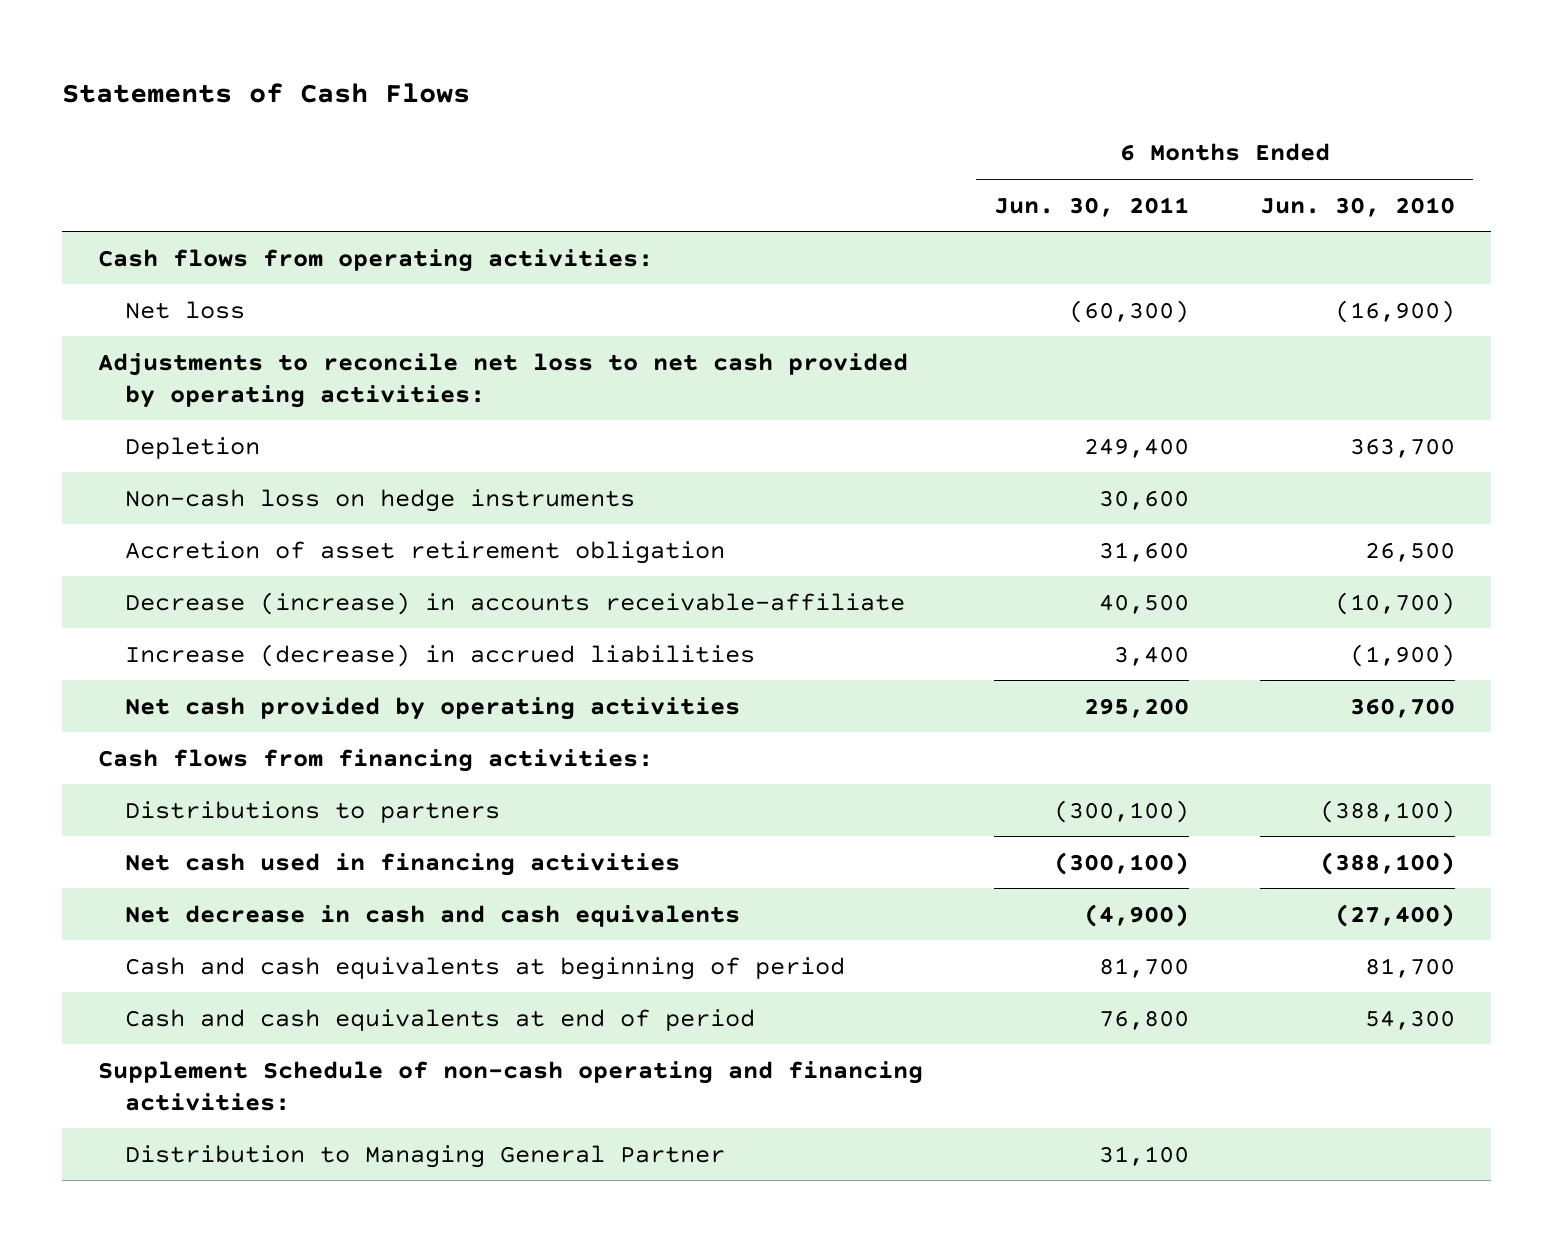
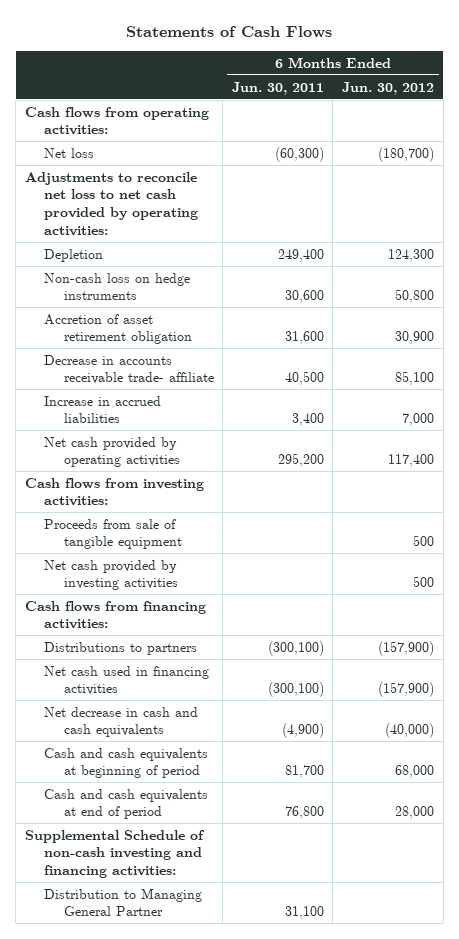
- | 6 Months Ended Jun. 30, 2011 | 6 Months Ended Jun. 30, 2010
+ | 6 Months Ended Jun. 30, 2011 | 6 Months Ended Jun. 30, 2012
- Decrease (increase) in accounts receivable-affiliate | 40,500 | (10,700)
- Increase (decrease) in accrued liabilities | 3,400 | (1,900)
+ Decrease in accounts receivable trade- affiliate | 40,500 | 85,100
+ Increase in accrued liabilities | 3,400 | 7,000
+ Cash flows from investing activities:
+ Proceeds from sale of tangible equipment | | 500
+ Net cash provided by investing activities | | 500
- Supplement Schedule of non-cash operating and financing activities:
+ Supplemental Schedule of non-cash investing and financing activities:

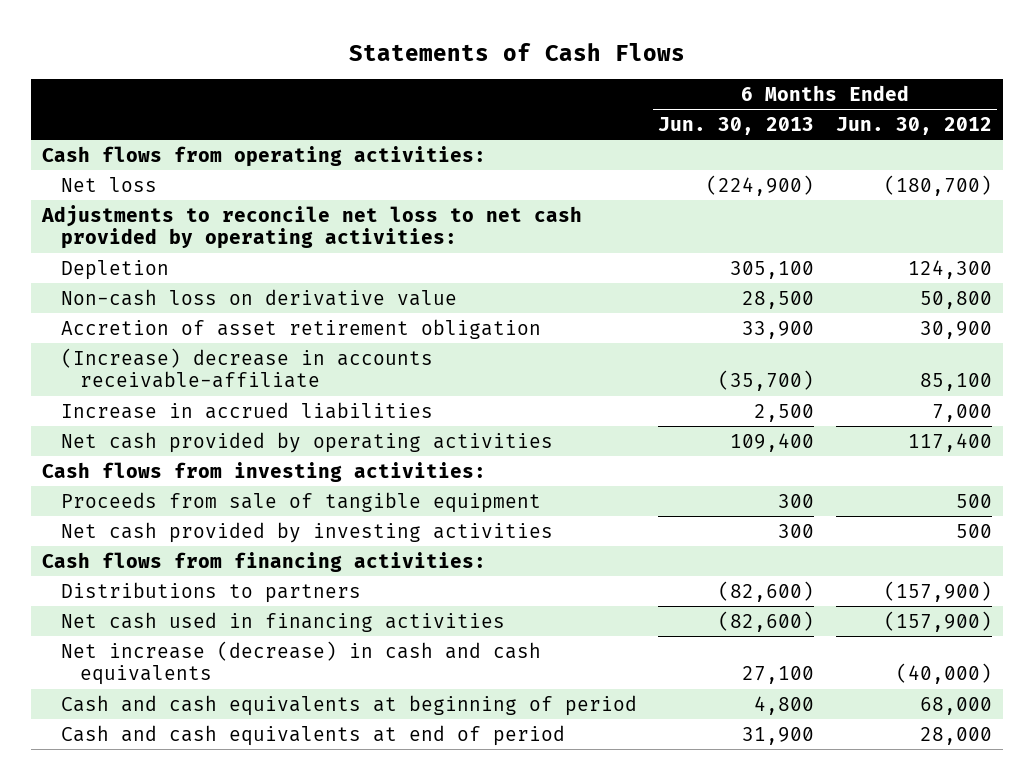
- | 6 Months Ended Jun. 30, 2011 | 6 Months Ended Jun. 30, 2012
+ | 6 Months Ended Jun. 30, 2013 | 6 Months Ended Jun. 30, 2012
- Non-cash loss on hedge instruments | 30,600 | 50,800
+ Non-cash loss on derivative value | 28,500 | 50,800
- Decrease in accounts receivable trade- affiliate | 40,500 | 85,100
+ (Increase) decrease in accounts receivable-affiliate | (35,700) | 85,100
- Net decrease in cash and cash equivalents | (4,900) | (40,000)
+ Net increase (decrease) in cash and cash equivalents | 27,100 | (40,000)
- Supplemental Schedule of non-cash investing and financing activities:
- Distribution to Managing General Partner | 31,100 |

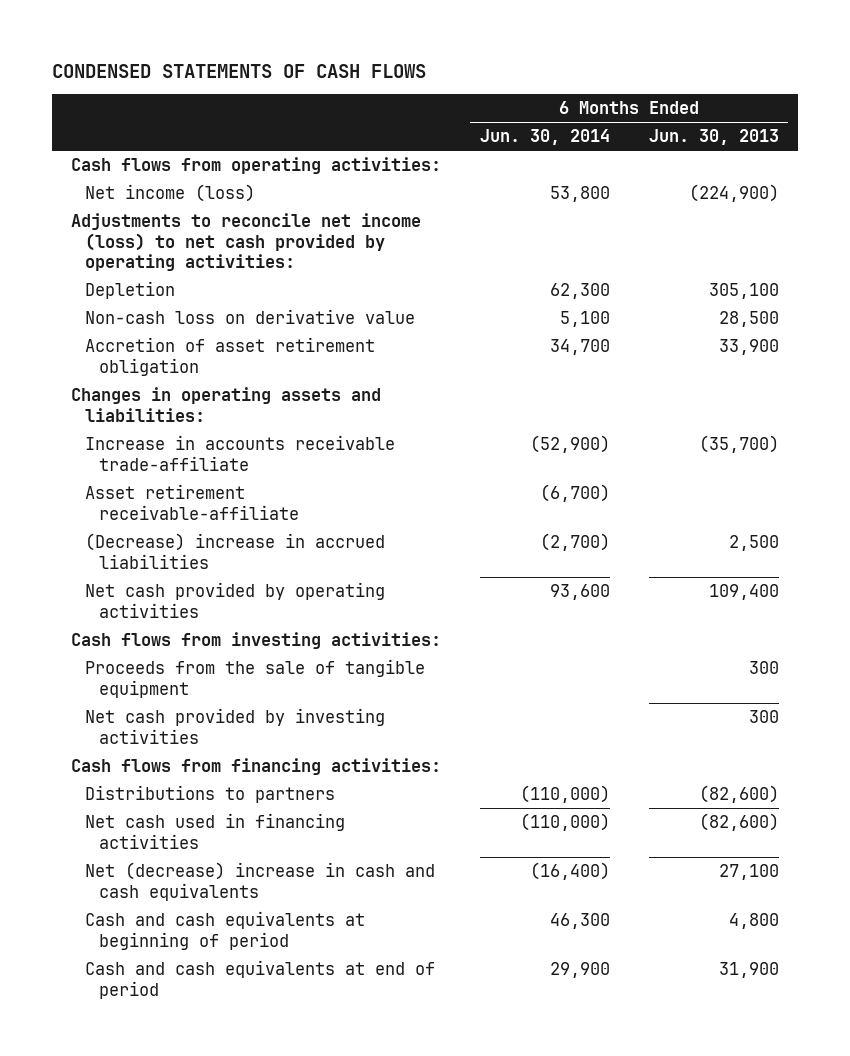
- Statements of Cash Flows
+ CONDENSED STATEMENTS OF CASH FLOWS
- | 6 Months Ended Jun. 30, 2013 | 6 Months Ended Jun. 30, 2012
+ | 6 Months Ended Jun. 30, 2014 | 6 Months Ended Jun. 30, 2013
- Net loss | (224,900) | (180,700)
- Adjustments to reconcile net loss to net cash provided by operating activities:
+ Net income (loss) | 53,800 | (224,900)
+ Adjustments to reconcile net income (loss) to net cash provided by operating activities:
- (Increase) decrease in accounts receivable-affiliate | (35,700) | 85,100
- Increase in accrued liabilities | 2,500 | 7,000
+ Changes in operating assets and liabilities:
+ Increase in accounts receivable trade-affiliate | (52,900) | (35,700)
+ Asset retirement receivable-affiliate | (6,700) |
+ (Decrease) increase in accrued liabilities | (2,700) | 2,500
- Proceeds from sale of tangible equipment | 300 | 500
+ Proceeds from the sale of tangible equipment | | 300
- Net increase (decrease) in cash and cash equivalents | 27,100 | (40,000)
+ Net (decrease) increase in cash and cash equivalents | (16,400) | 27,100

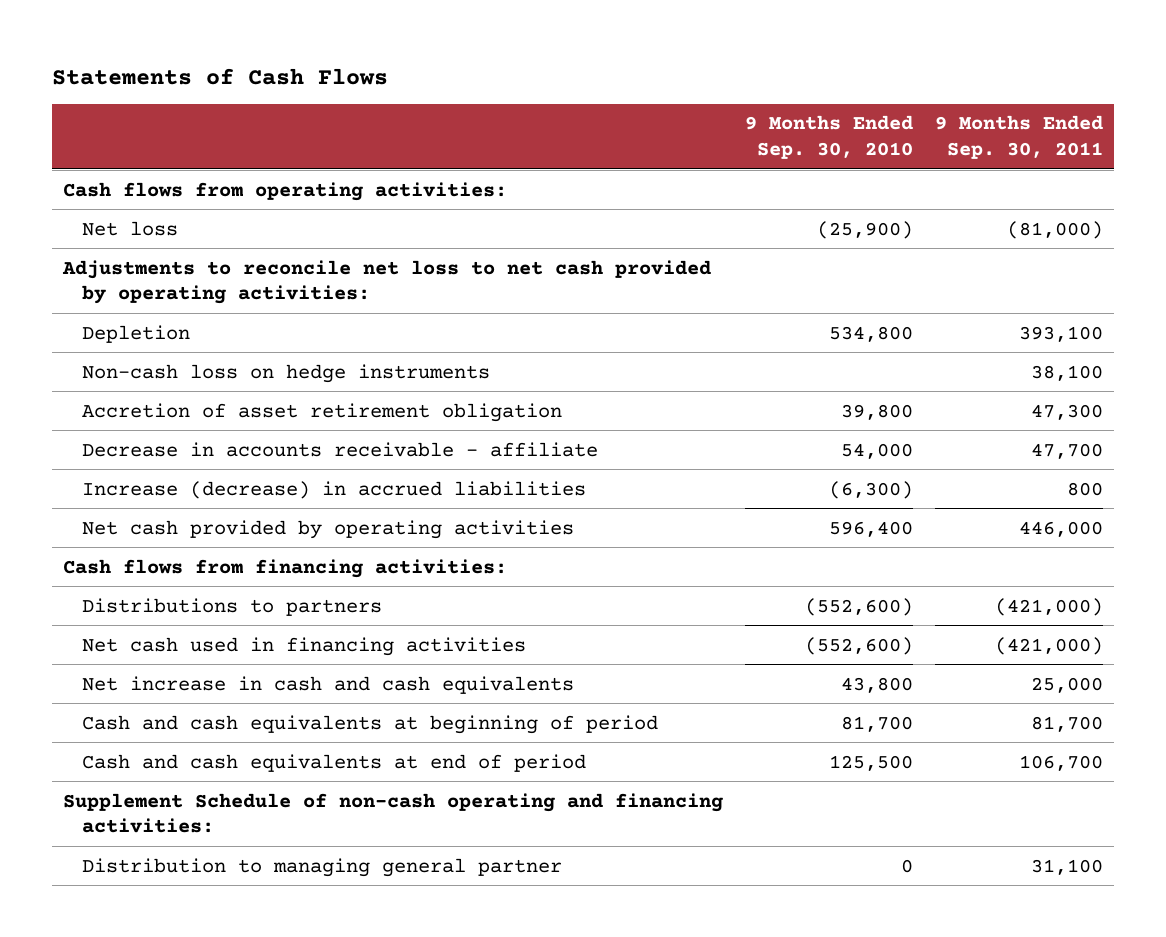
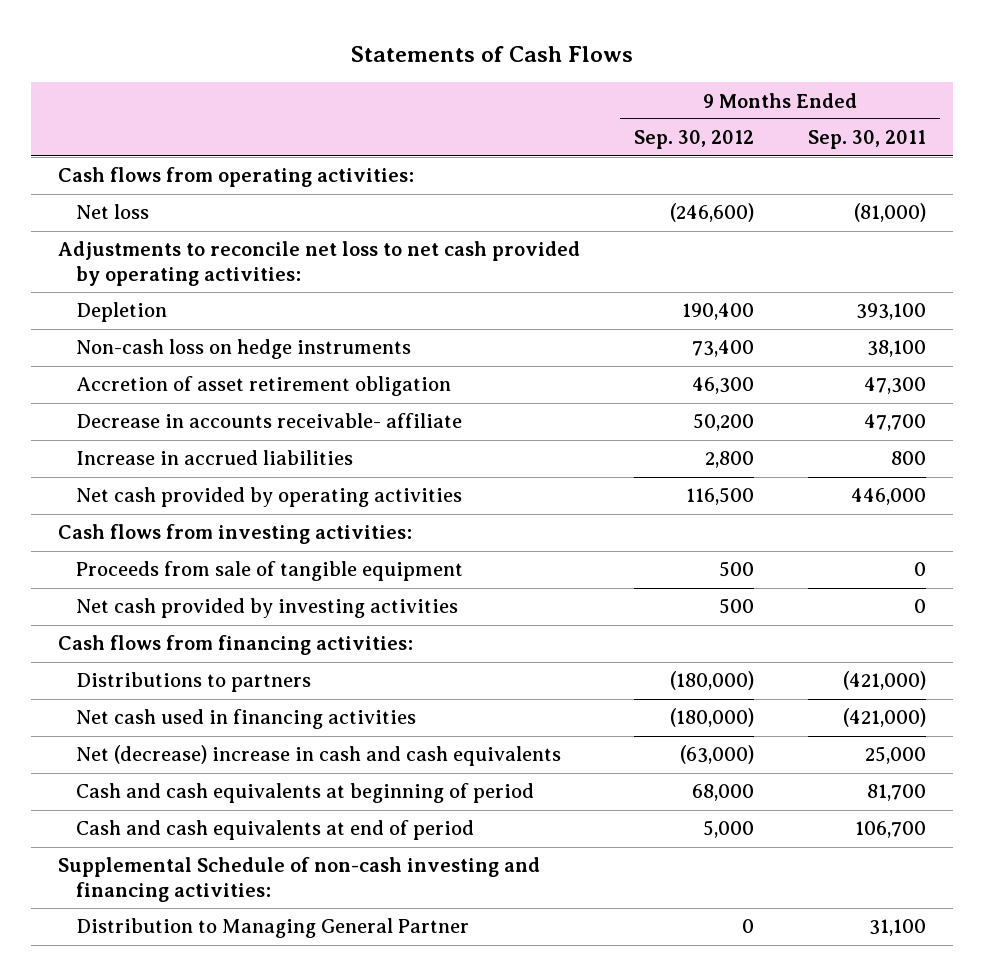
- | 9 Months Ended Sep. 30, 2010 | 9 Months Ended Sep. 30, 2011
+ | 9 Months Ended Sep. 30, 2012 | 9 Months Ended Sep. 30, 2011
- Decrease in accounts receivable - affiliate | 54,000 | 47,700
- Increase (decrease) in accrued liabilities | (6,300) | 800
+ Decrease in accounts receivable- affiliate | 50,200 | 47,700
+ Increase in accrued liabilities | 2,800 | 800
+ Cash flows from investing activities:
+ Proceeds from sale of tangible equipment | 500 | 0
+ Net cash provided by investing activities | 500 | 0
- Net increase in cash and cash equivalents | 43,800 | 25,000
+ Net (decrease) increase in cash and cash equivalents | (63,000) | 25,000
- Supplement Schedule of non-cash operating and financing activities:
- Distribution to managing general partner | 0 | 31,100
+ Supplemental Schedule of non-cash investing and financing activities:
+ Distribution to Managing General Partner | 0 | 31,100

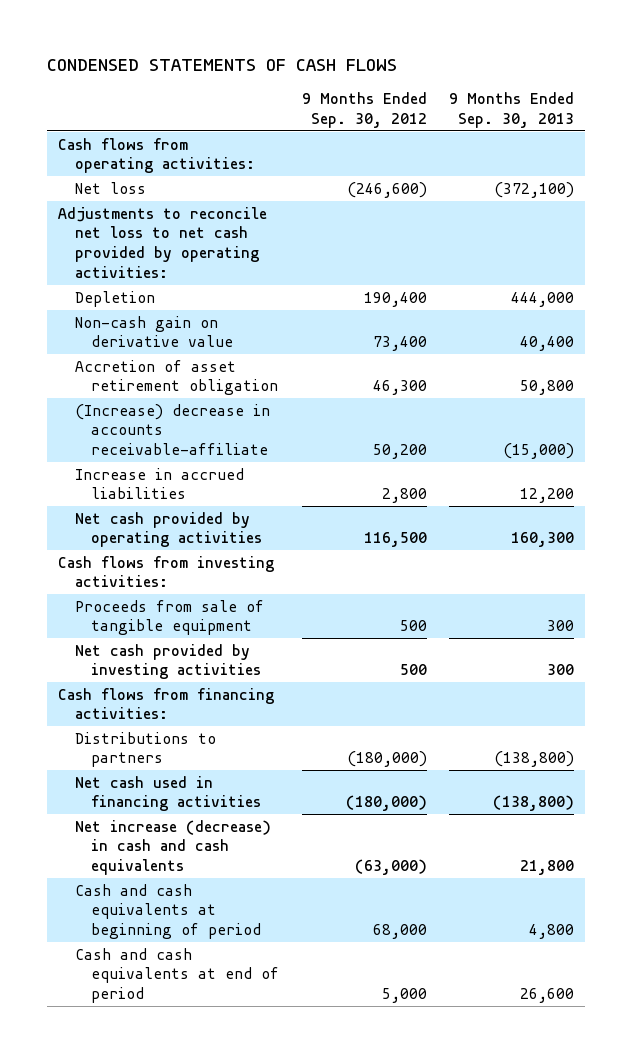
- Statements of Cash Flows
+ CONDENSED STATEMENTS OF CASH FLOWS
- | 9 Months Ended Sep. 30, 2012 | 9 Months Ended Sep. 30, 2011
+ | 9 Months Ended Sep. 30, 2012 | 9 Months Ended Sep. 30, 2013
- Non-cash loss on hedge instruments | 73,400 | 38,100
+ Non-cash gain on derivative value | 73,400 | 40,400
- Decrease in accounts receivable- affiliate | 50,200 | 47,700
+ (Increase) decrease in accounts receivable-affiliate | 50,200 | (15,000)
- Net (decrease) increase in cash and cash equivalents | (63,000) | 25,000
+ Net increase (decrease) in cash and cash equivalents | (63,000) | 21,800
- Supplemental Schedule of non-cash investing and financing activities:
- Distribution to Managing General Partner | 0 | 31,100

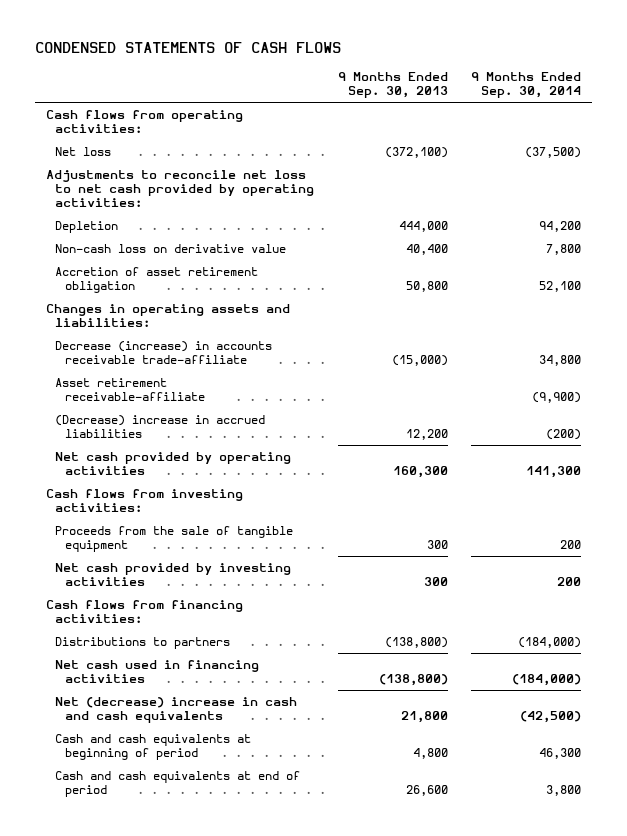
- | 9 Months Ended Sep. 30, 2012 | 9 Months Ended Sep. 30, 2013
+ | 9 Months Ended Sep. 30, 2013 | 9 Months Ended Sep. 30, 2014
- Non-cash gain on derivative value | 73,400 | 40,400
+ Non-cash loss on derivative value | 40,400 | 7,800
- (Increase) decrease in accounts receivable-affiliate | 50,200 | (15,000)
- Increase in accrued liabilities | 2,800 | 12,200
+ Changes in operating assets and liabilities:
+ Decrease (increase) in accounts receivable trade-affiliate | (15,000) | 34,800
+ Asset retirement receivable-affiliate | | (9,900)
+ (Decrease) increase in accrued liabilities | 12,200 | (200)
- Proceeds from sale of tangible equipment | 500 | 300
+ Proceeds from the sale of tangible equipment | 300 | 200
- Net increase (decrease) in cash and cash equivalents | (63,000) | 21,800
+ Net (decrease) increase in cash and cash equivalents | 21,800 | (42,500)

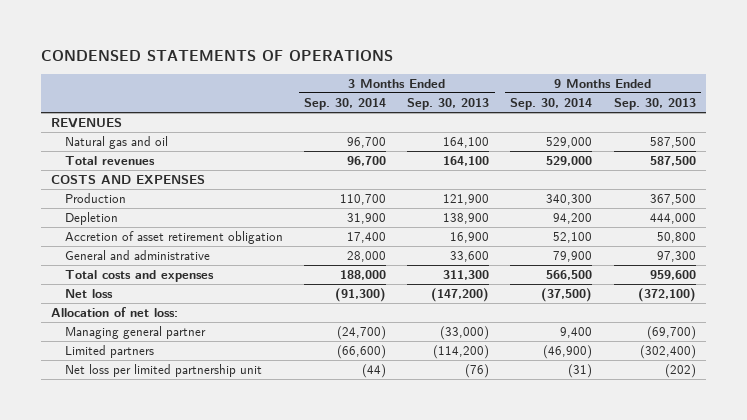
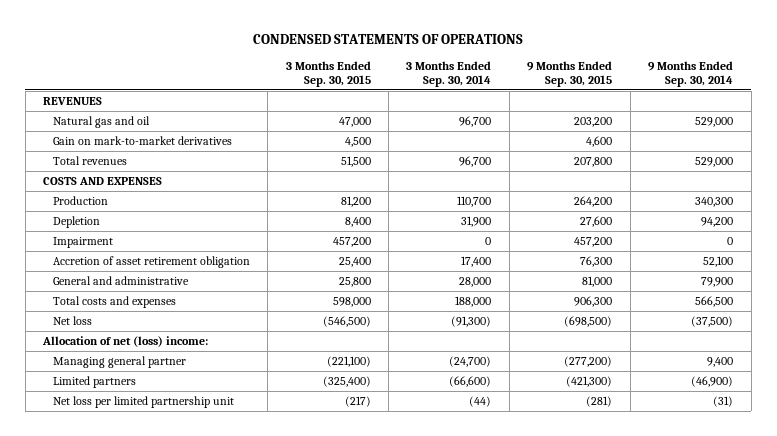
- | 3 Months Ended Sep. 30, 2014 | 3 Months Ended Sep. 30, 2013 | 9 Months Ended Sep. 30, 2014 | 9 Months Ended Sep. 30, 2013
+ | 3 Months Ended Sep. 30, 2015 | 3 Months Ended Sep. 30, 2014 | 9 Months Ended Sep. 30, 2015 | 9 Months Ended Sep. 30, 2014
+ Gain on mark-to-market derivatives | 4,500 | | 4,600 |
+ Impairment | 457,200 | 0 | 457,200 | 0
- Allocation of net loss:
+ Allocation of net (loss) income:

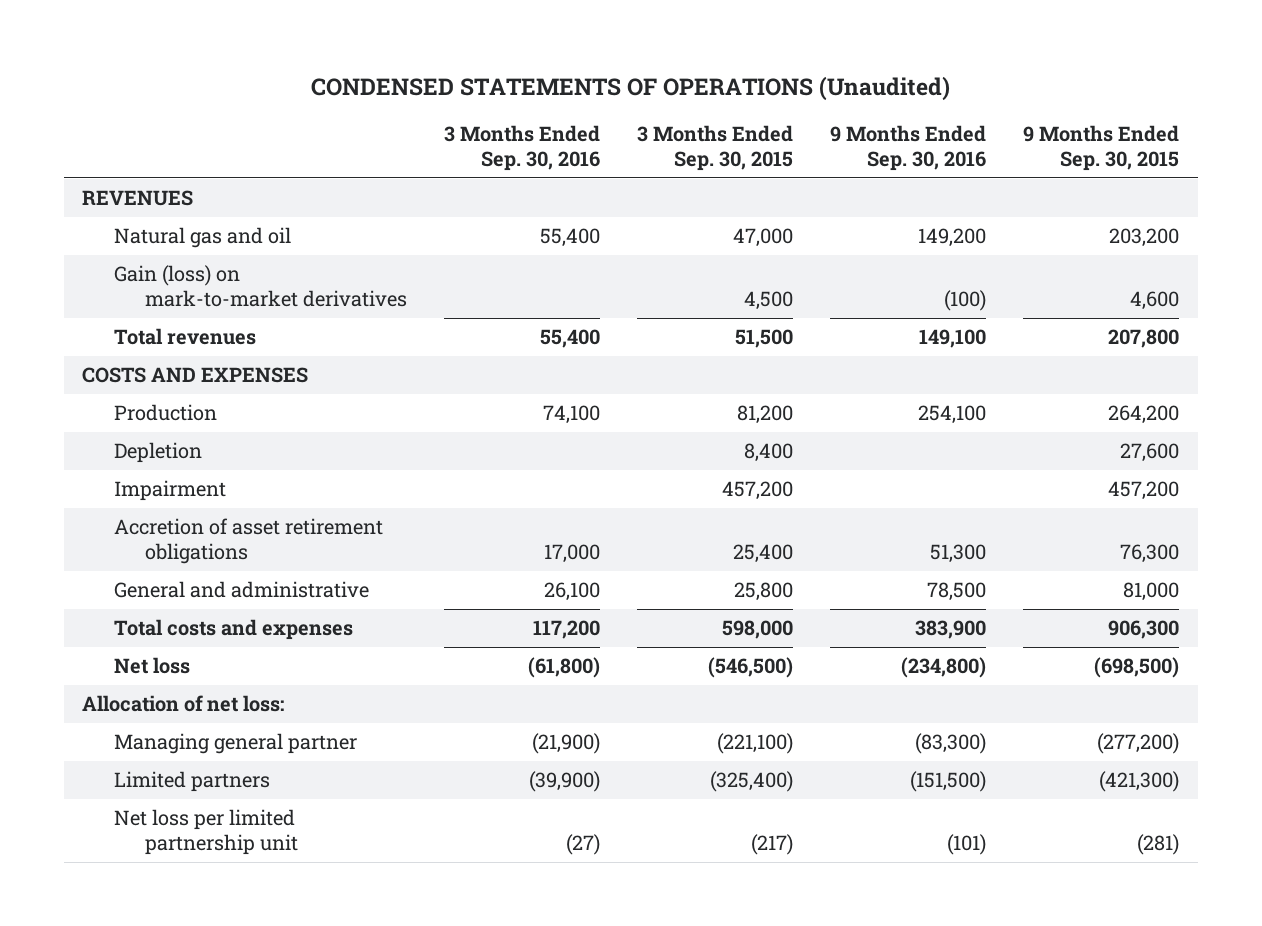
- CONDENSED STATEMENTS OF OPERATIONS
+ CONDENSED STATEMENTS OF OPERATIONS (Unaudited)
- | 3 Months Ended Sep. 30, 2015 | 3 Months Ended Sep. 30, 2014 | 9 Months Ended Sep. 30, 2015 | 9 Months Ended Sep. 30, 2014
+ | 3 Months Ended Sep. 30, 2016 | 3 Months Ended Sep. 30, 2015 | 9 Months Ended Sep. 30, 2016 | 9 Months Ended Sep. 30, 2015
- Gain on mark-to-market derivatives | 4,500 | | 4,600 |
+ Gain (loss) on mark-to-market derivatives | | 4,500 | (100) | 4,600
- Accretion of asset retirement obligation | 25,400 | 17,400 | 76,300 | 52,100
+ Accretion of asset retirement obligations | 17,000 | 25,400 | 51,300 | 76,300
- Allocation of net (loss) income:
+ Allocation of net loss:

